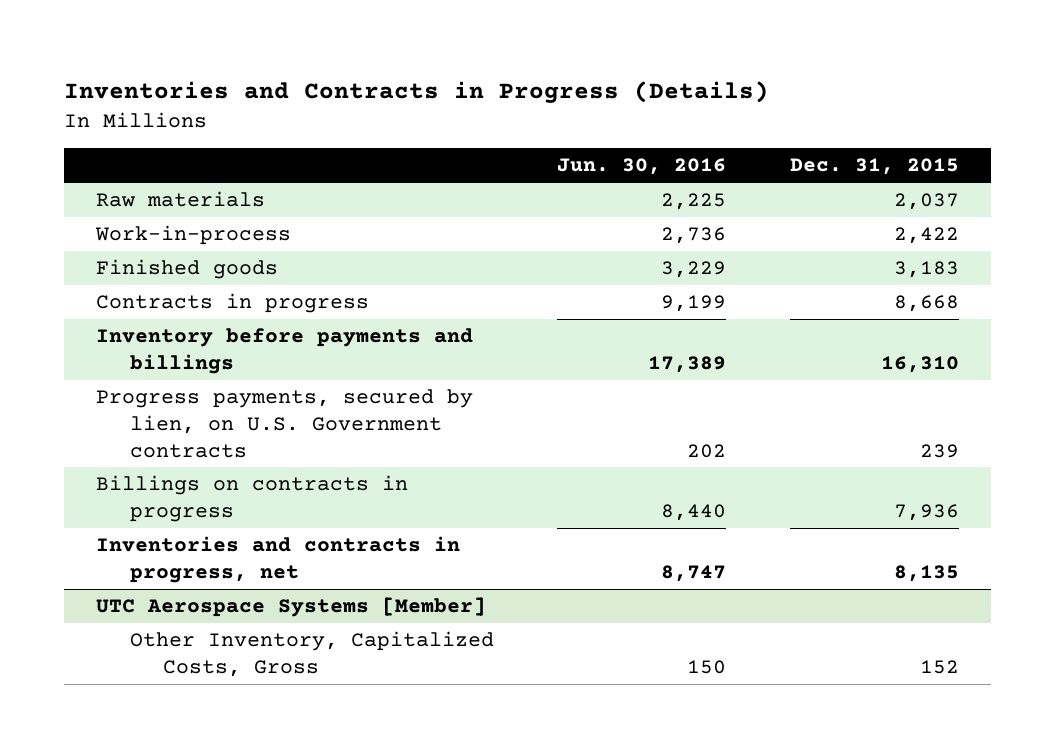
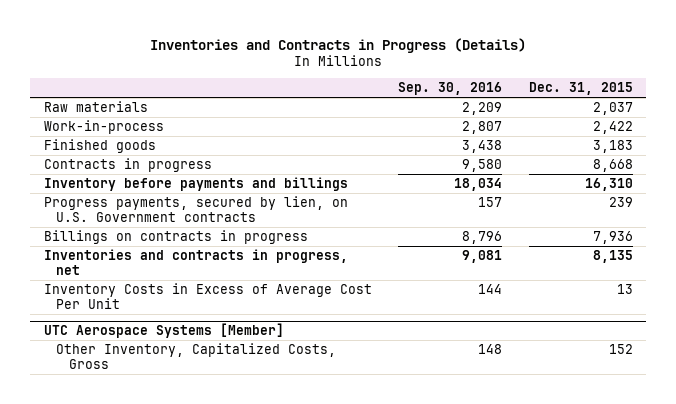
- | Jun. 30, 2016 | Dec. 31, 2015
+ | Sep. 30, 2016 | Dec. 31, 2015
+ Inventory Costs in Excess of Average Cost Per Unit | 144 | 13

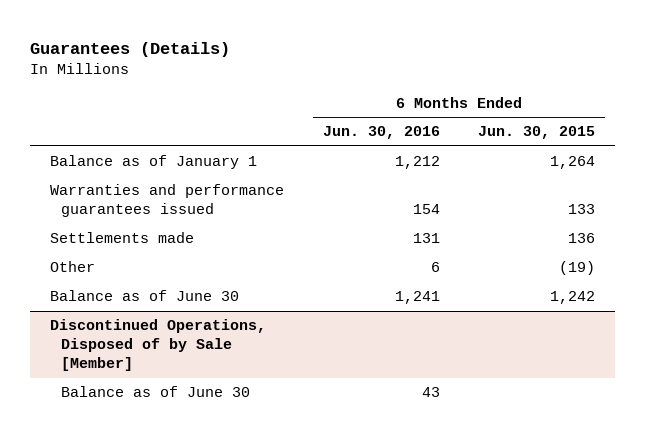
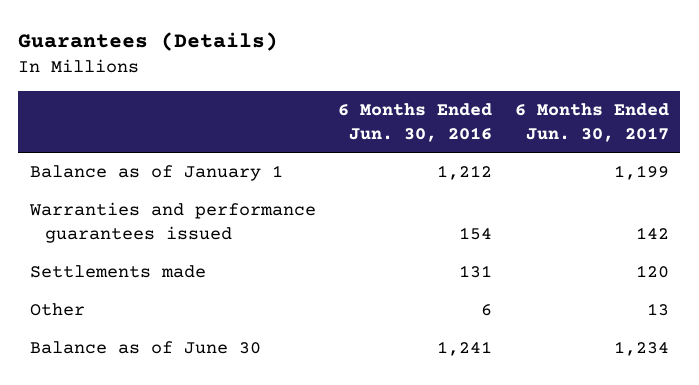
- | 6 Months Ended Jun. 30, 2016 | 6 Months Ended Jun. 30, 2015
+ | 6 Months Ended Jun. 30, 2016 | 6 Months Ended Jun. 30, 2017
- Discontinued Operations, Disposed of by Sale [Member]
- Balance as of June 30 | 43 |

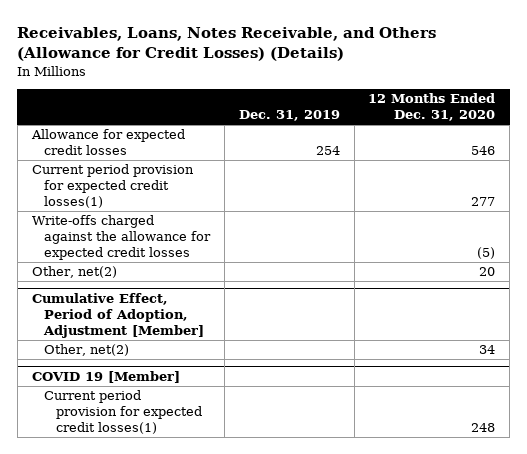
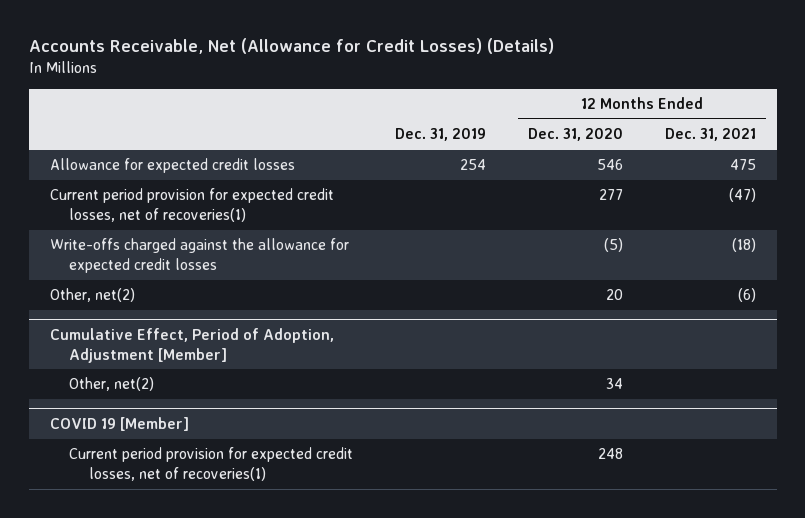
- Receivables, Loans, Notes Receivable, and Others (Allowance for Credit Losses) (Details)
+ Accounts Receivable, Net (Allowance for Credit Losses) (Details)
- | Dec. 31, 2019 | 12 Months Ended Dec. 31, 2020
+ | Dec. 31, 2019 | 12 Months Ended Dec. 31, 2020 | 12 Months Ended Dec. 31, 2021
- Current period provision for expected credit losses(1) | | 277
+ Current period provision for expected credit losses, net of recoveries(1) | | 277 | (47)
@ COVID 19 [Member]
- Current period provision for expected credit losses(1) | | 248
+ Current period provision for expected credit losses, net of recoveries(1) | | 248 |

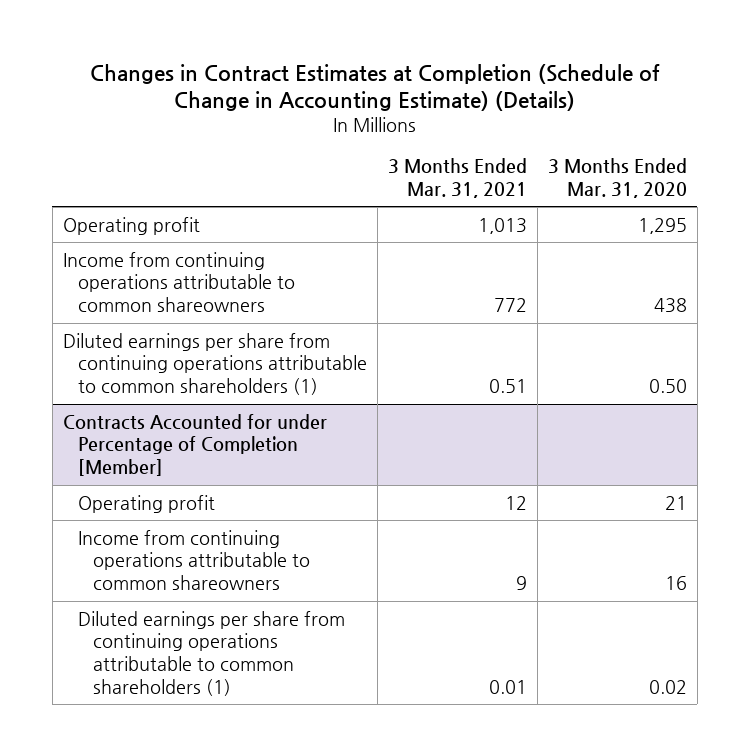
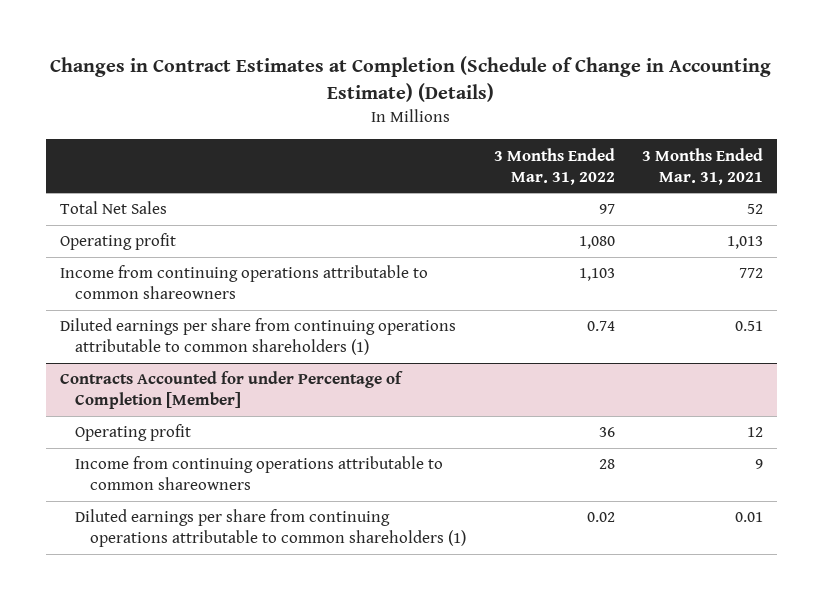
- | 3 Months Ended Mar. 31, 2021 | 3 Months Ended Mar. 31, 2020
+ | 3 Months Ended Mar. 31, 2022 | 3 Months Ended Mar. 31, 2021
+ Total Net Sales | 97 | 52

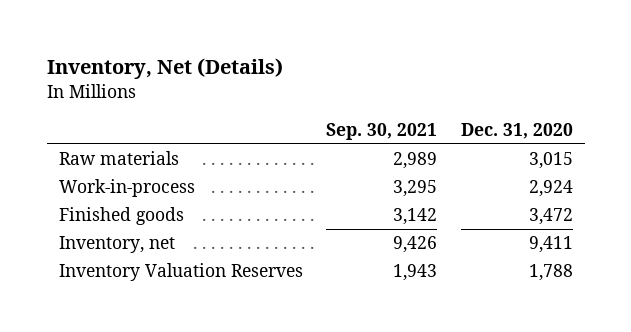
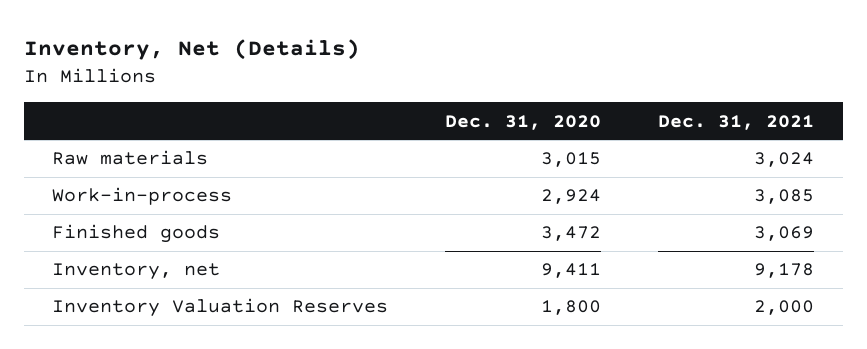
- | Sep. 30, 2021 | Dec. 31, 2020
+ | Dec. 31, 2020 | Dec. 31, 2021
- Inventory Valuation Reserves | 1,943 | 1,788
+ Inventory Valuation Reserves | 1,800 | 2,000

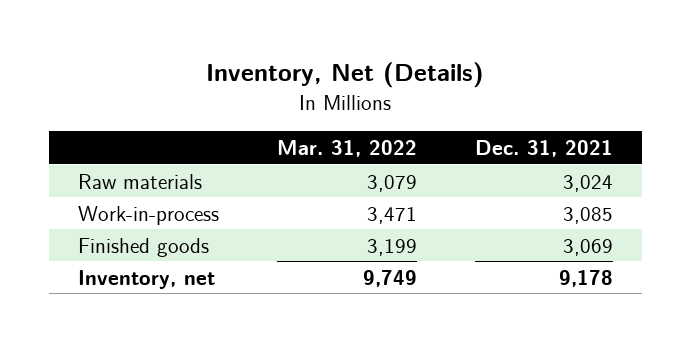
- | Dec. 31, 2020 | Dec. 31, 2021
+ | Mar. 31, 2022 | Dec. 31, 2021
- Inventory Valuation Reserves | 1,800 | 2,000

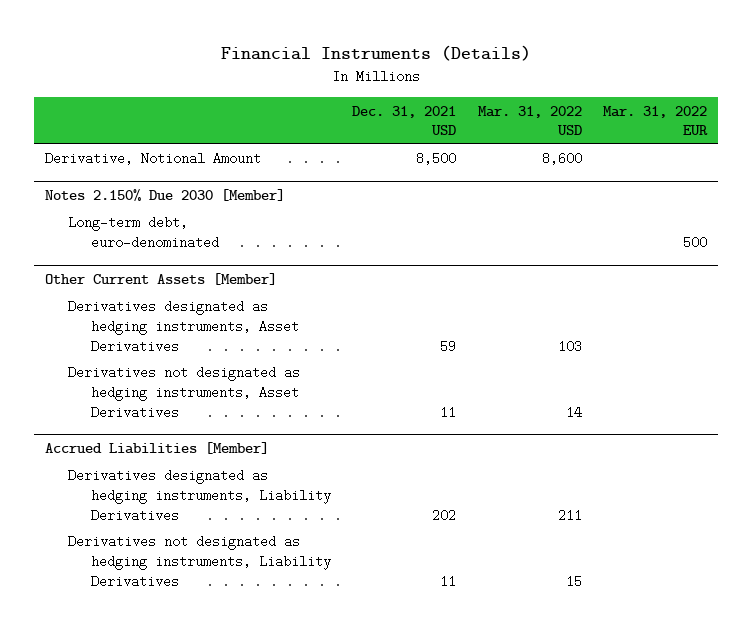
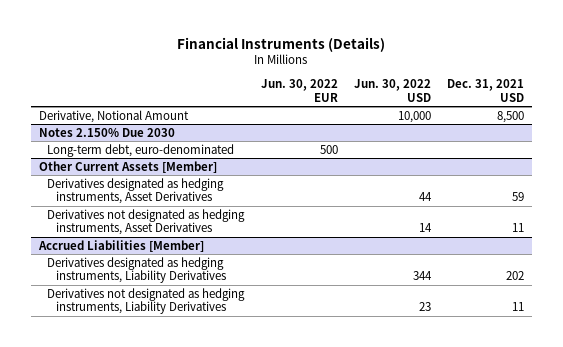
- | Dec. 31, 2021 USD | Mar. 31, 2022 USD | Mar. 31, 2022 EUR
+ | Jun. 30, 2022 EUR | Jun. 30, 2022 USD | Dec. 31, 2021 USD
- Notes 2.150% Due 2030 [Member]
+ Notes 2.150% Due 2030

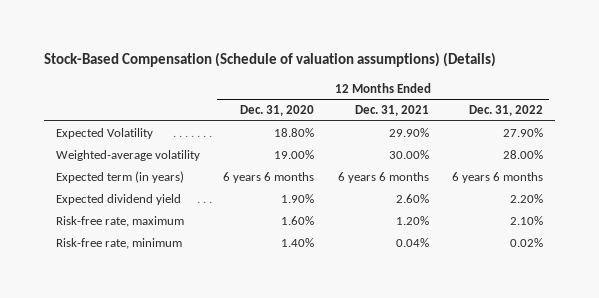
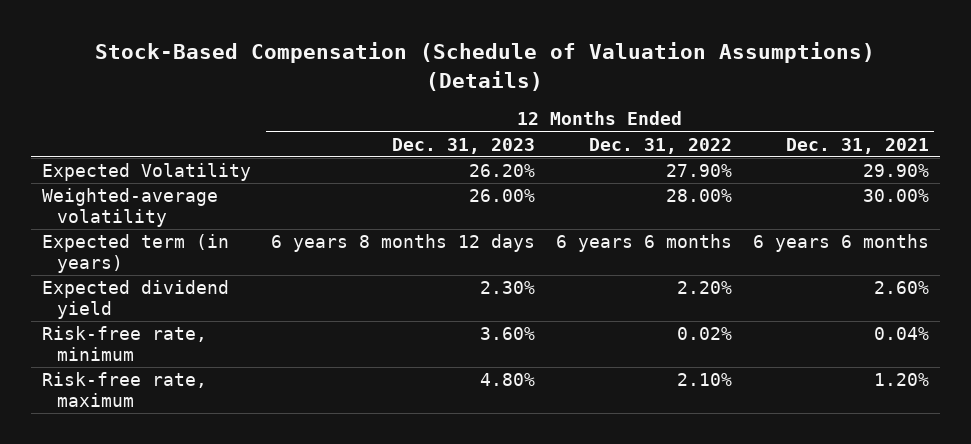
- Stock-Based Compensation (Schedule of valuation assumptions) (Details)
+ Stock-Based Compensation (Schedule of Valuation Assumptions) (Details)
- | 12 Months Ended Dec. 31, 2020 | 12 Months Ended Dec. 31, 2021 | 12 Months Ended Dec. 31, 2022
+ | 12 Months Ended Dec. 31, 2023 | 12 Months Ended Dec. 31, 2022 | 12 Months Ended Dec. 31, 2021
moved down: Risk-free rate, maximum | 4.80% | 2.10% | 1.20%

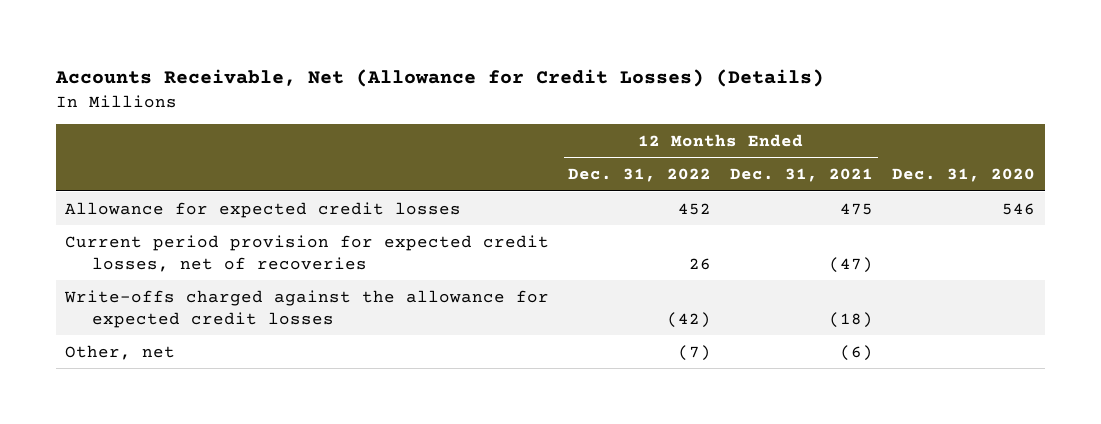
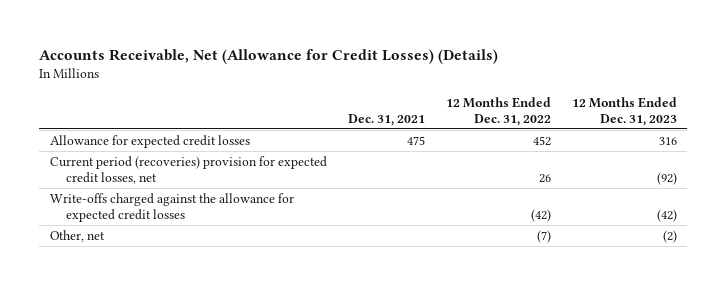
- | 12 Months Ended Dec. 31, 2022 | 12 Months Ended Dec. 31, 2021 | Dec. 31, 2020
+ | Dec. 31, 2021 | 12 Months Ended Dec. 31, 2022 | 12 Months Ended Dec. 31, 2023
- Current period provision for expected credit losses, net of recoveries | 26 | (47) |
+ Current period (recoveries) provision for expected credit losses, net | | 26 | (92)

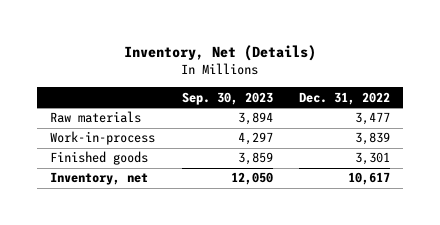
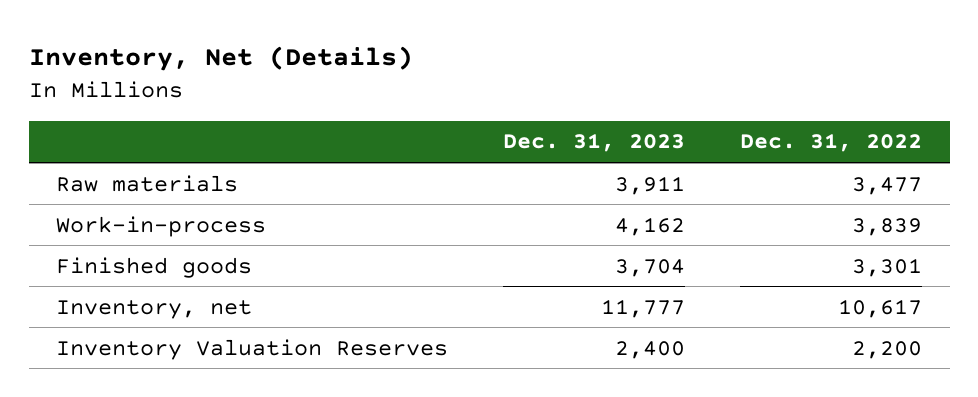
- | Sep. 30, 2023 | Dec. 31, 2022
+ | Dec. 31, 2023 | Dec. 31, 2022
+ Inventory Valuation Reserves | 2,400 | 2,200

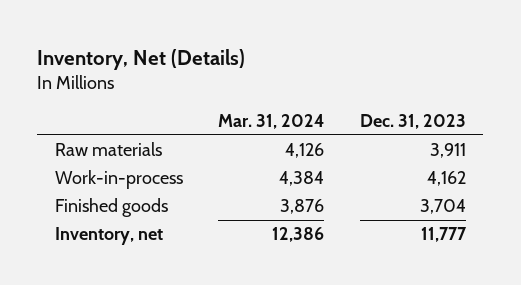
- | Dec. 31, 2023 | Dec. 31, 2022
+ | Mar. 31, 2024 | Dec. 31, 2023
- Inventory Valuation Reserves | 2,400 | 2,200

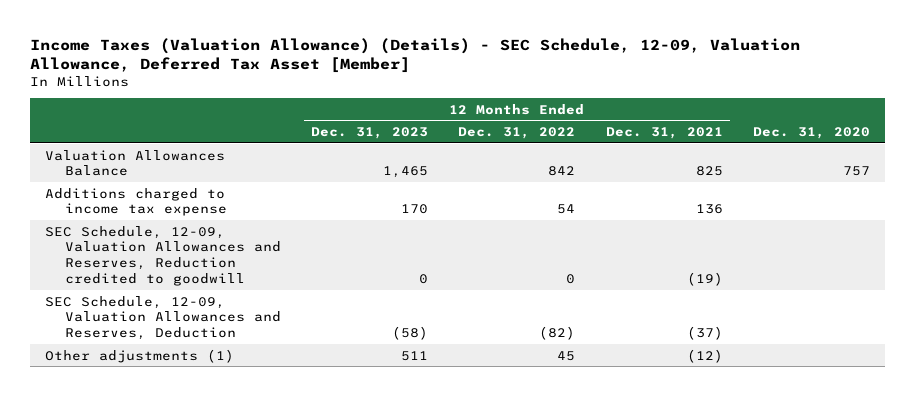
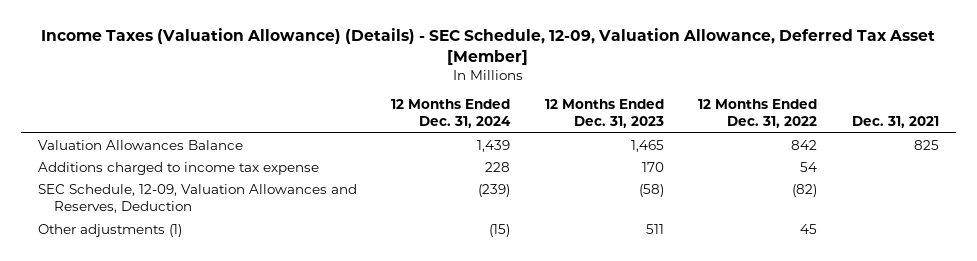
- | 12 Months Ended Dec. 31, 2023 | 12 Months Ended Dec. 31, 2022 | 12 Months Ended Dec. 31, 2021 | Dec. 31, 2020
+ | 12 Months Ended Dec. 31, 2024 | 12 Months Ended Dec. 31, 2023 | 12 Months Ended Dec. 31, 2022 | Dec. 31, 2021
- SEC Schedule, 12-09, Valuation Allowances and Reserves, Reduction credited to goodwill | 0 | 0 | (19) |

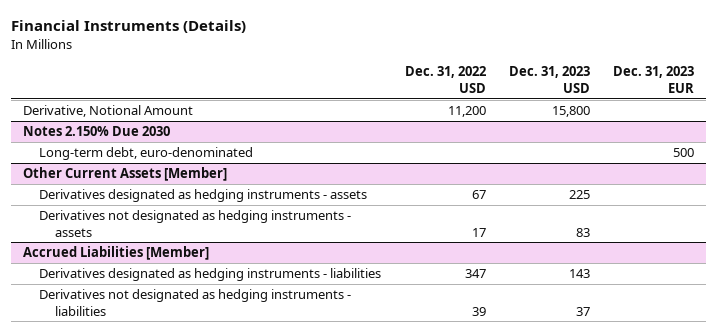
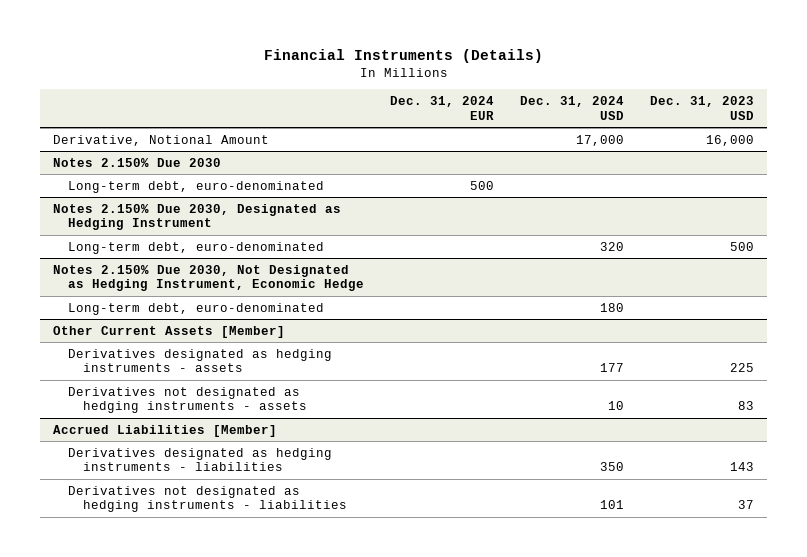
- | Dec. 31, 2022 USD | Dec. 31, 2023 USD | Dec. 31, 2023 EUR
+ | Dec. 31, 2024 EUR | Dec. 31, 2024 USD | Dec. 31, 2023 USD
- Derivative, Notional Amount | 11,200 | 15,800 |
+ Derivative, Notional Amount | | 17,000 | 16,000
+ Notes 2.150% Due 2030, Designated as Hedging Instrument
+ Long-term debt, euro-denominated | | 320 | 500
+ Notes 2.150% Due 2030, Not Designated as Hedging Instrument, Economic Hedge
+ Long-term debt, euro-denominated | | 180 |

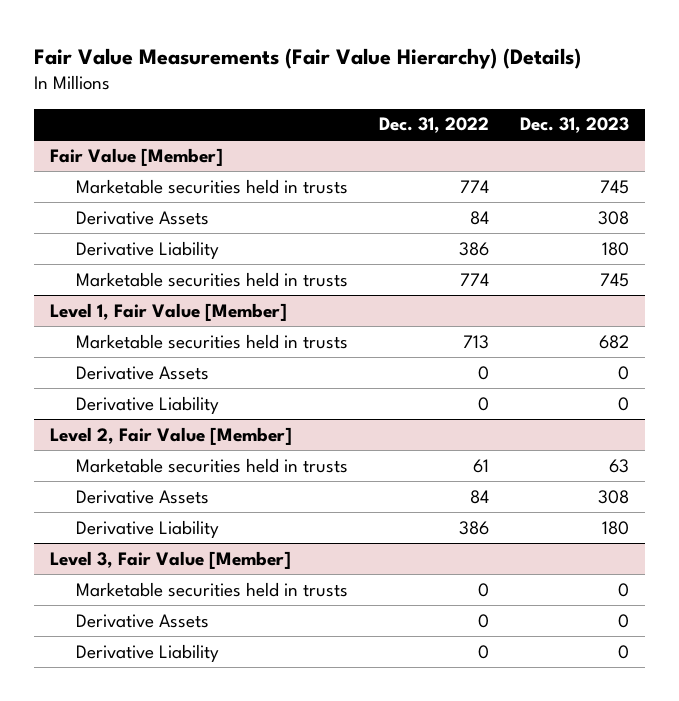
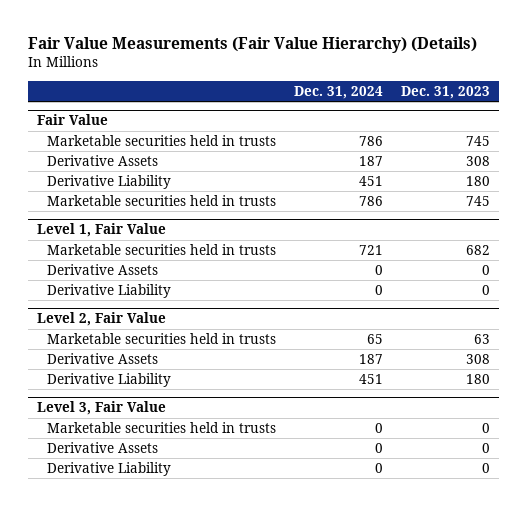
- | Dec. 31, 2022 | Dec. 31, 2023
+ | Dec. 31, 2024 | Dec. 31, 2023
- Fair Value [Member]
+ Fair Value
- Level 1, Fair Value [Member]
+ Level 1, Fair Value
- Level 2, Fair Value [Member]
+ Level 2, Fair Value
- Level 3, Fair Value [Member]
+ Level 3, Fair Value

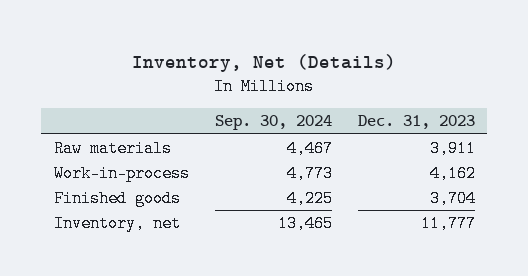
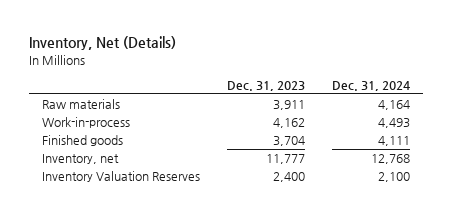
- | Sep. 30, 2024 | Dec. 31, 2023
+ | Dec. 31, 2023 | Dec. 31, 2024
+ Inventory Valuation Reserves | 2,400 | 2,100

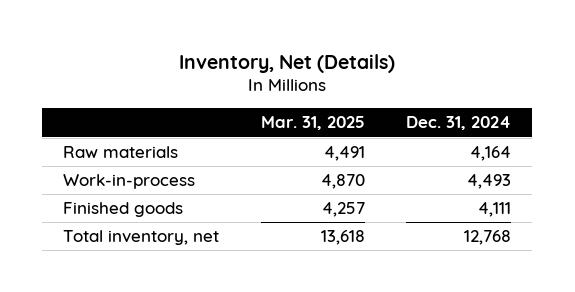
- | Dec. 31, 2023 | Dec. 31, 2024
+ | Mar. 31, 2025 | Dec. 31, 2024
- Inventory, net | 11,777 | 12,768
- Inventory Valuation Reserves | 2,400 | 2,100
+ Total inventory, net | 13,618 | 12,768

